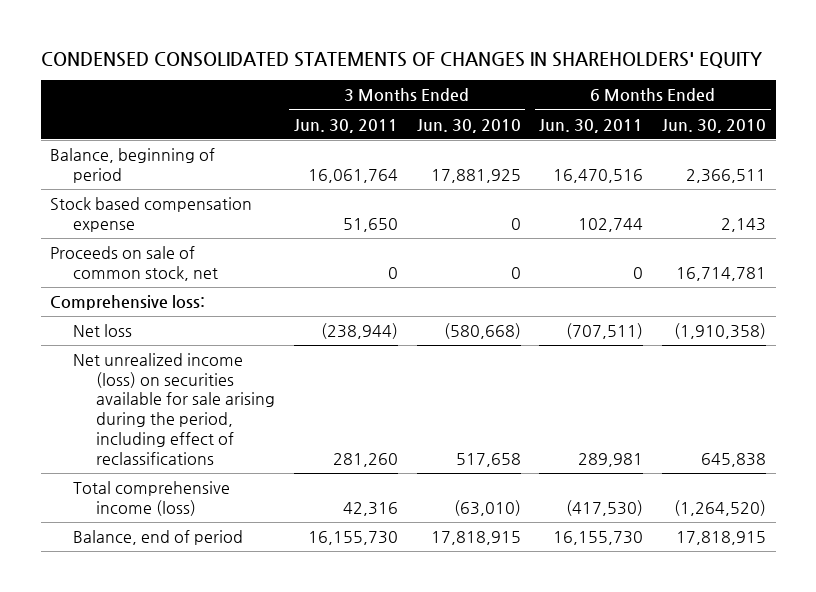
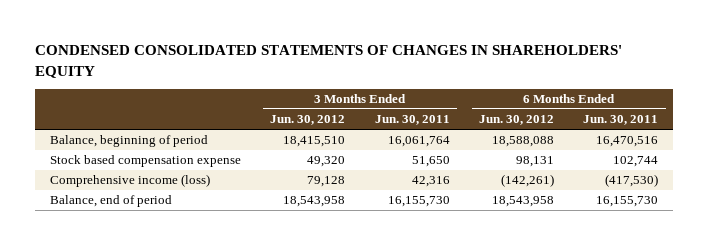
- | 3 Months Ended Jun. 30, 2011 | 3 Months Ended Jun. 30, 2010 | 6 Months Ended Jun. 30, 2011 | 6 Months Ended Jun. 30, 2010
+ | 3 Months Ended Jun. 30, 2012 | 3 Months Ended Jun. 30, 2011 | 6 Months Ended Jun. 30, 2012 | 6 Months Ended Jun. 30, 2011
- Proceeds on sale of common stock, net | 0 | 0 | 0 | 16,714,781
- Comprehensive loss:
- Net loss | (238,944) | (580,668) | (707,511) | (1,910,358)
- Net unrealized income (loss) on securities available for sale arising during the period, including effect of reclassifications | 281,260 | 517,658 | 289,981 | 645,838
- Total comprehensive income (loss) | 42,316 | (63,010) | (417,530) | (1,264,520)
+ Comprehensive income (loss) | 79,128 | 42,316 | (142,261) | (417,530)

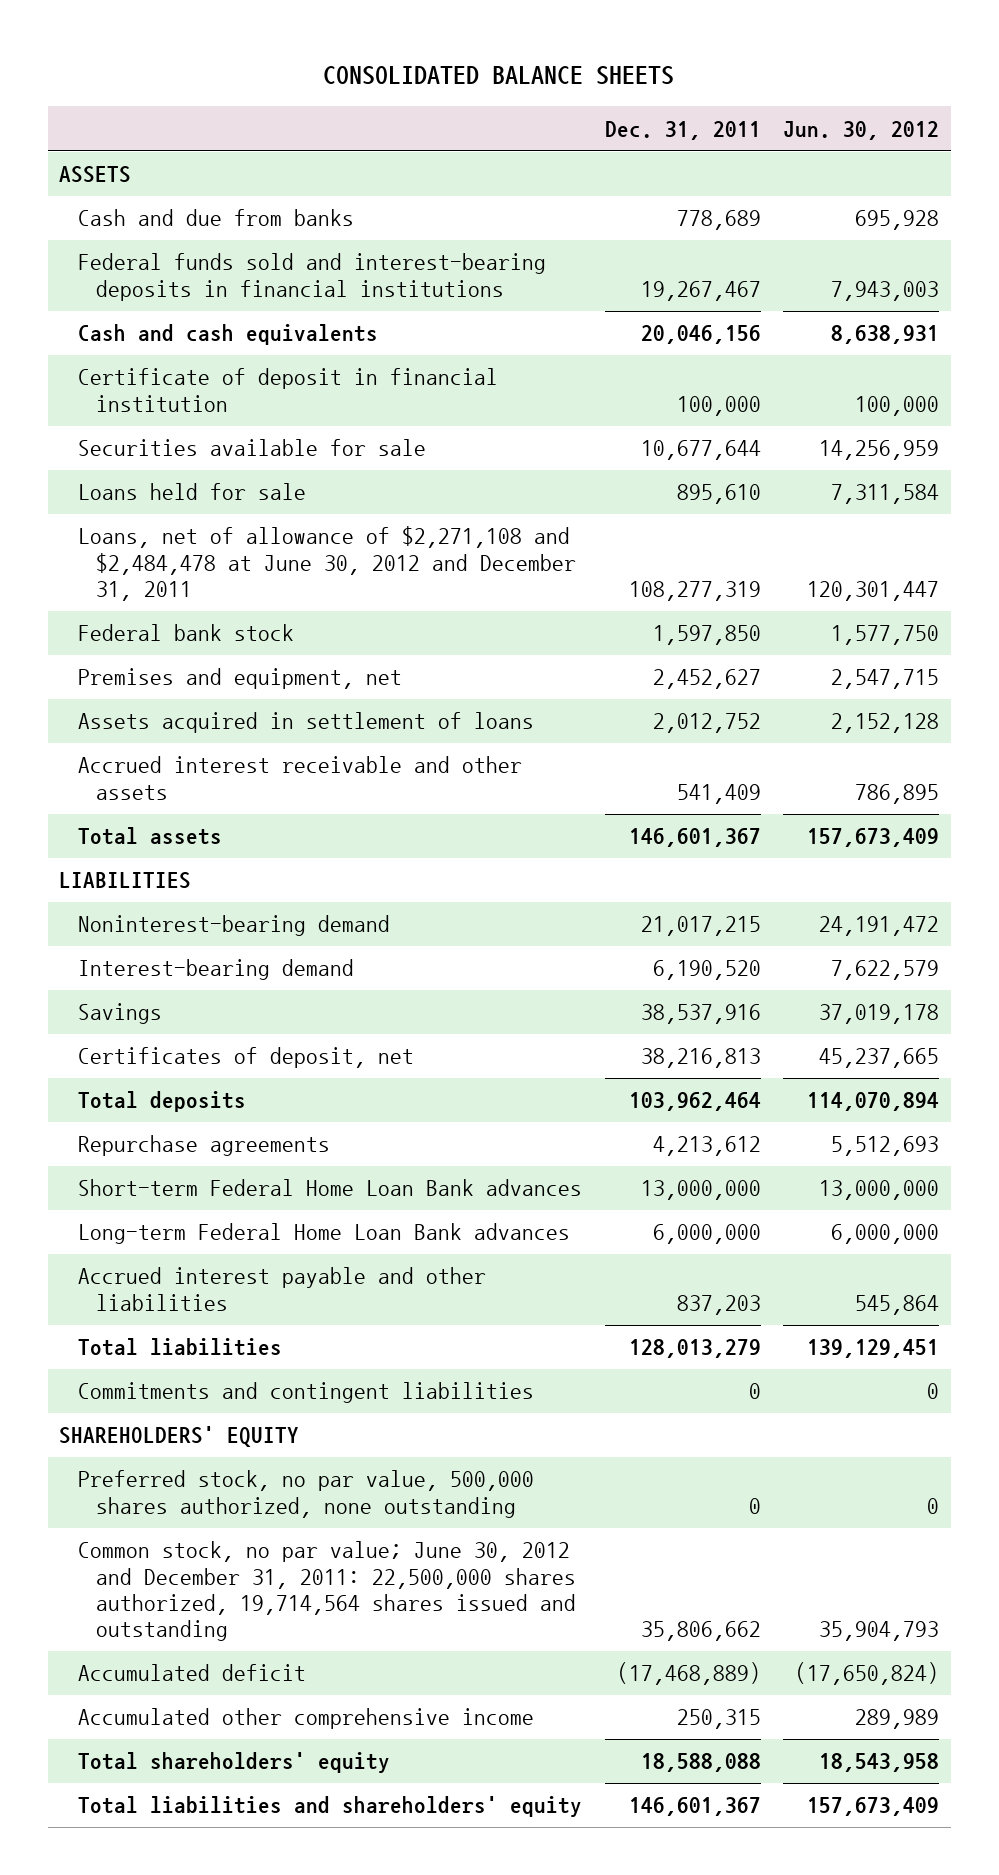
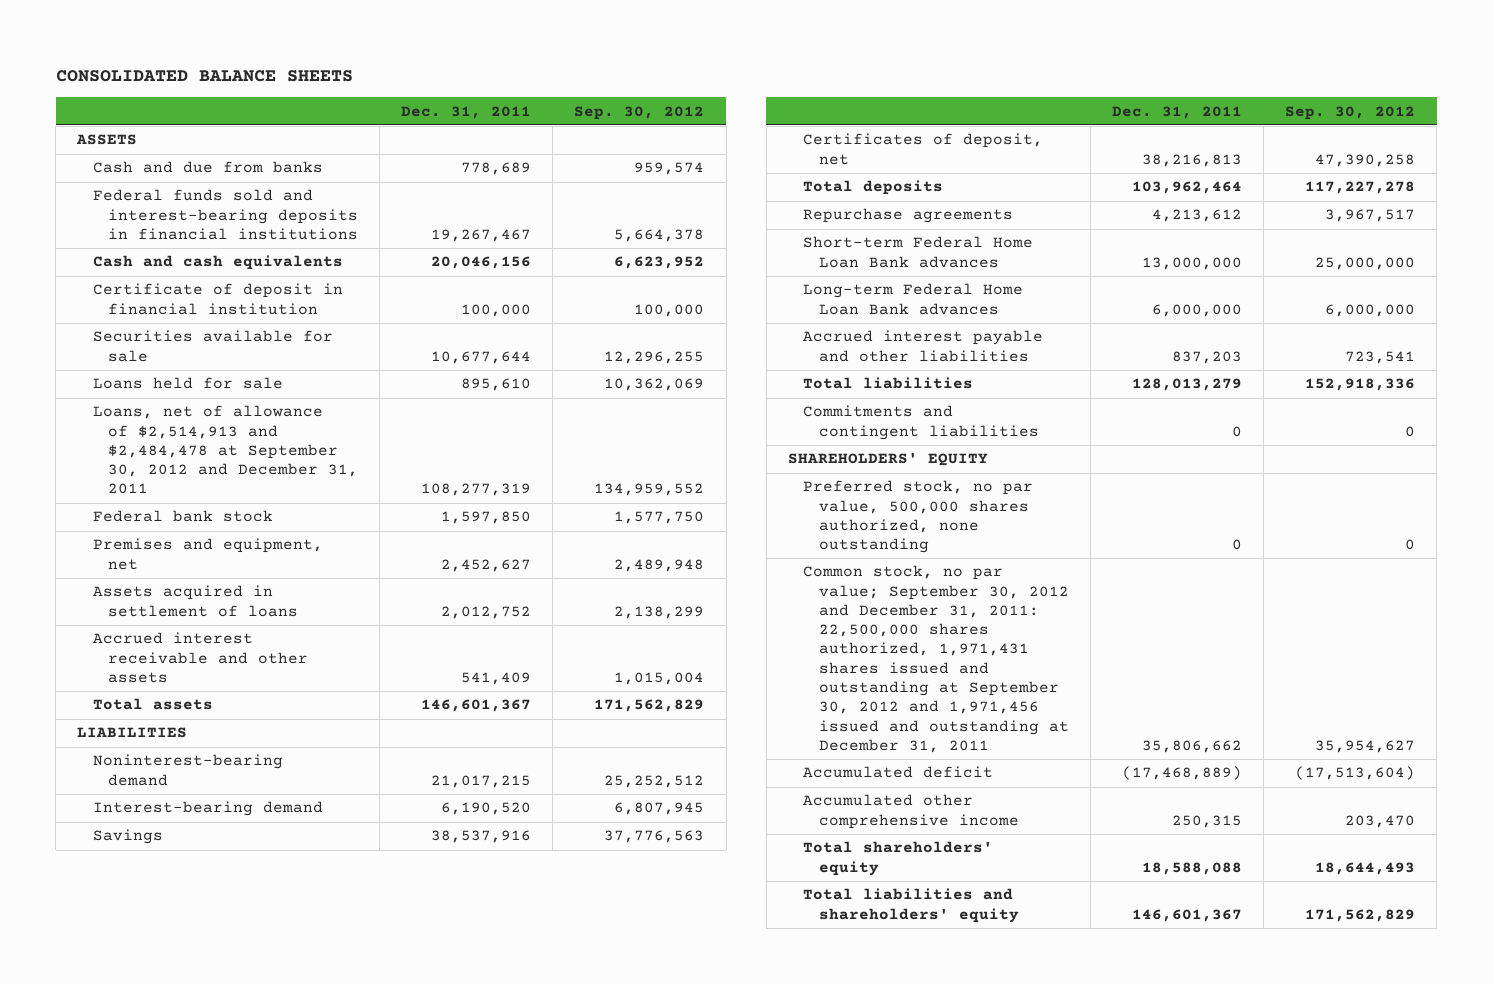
- | Dec. 31, 2011 | Jun. 30, 2012
+ | Dec. 31, 2011 | Sep. 30, 2012
- Loans, net of allowance of $2,271,108 and $2,484,478 at June 30, 2012 and December 31, 2011 | 108,277,319 | 120,301,447
+ Loans, net of allowance of $2,514,913 and $2,484,478 at September 30, 2012 and December 31, 2011 | 108,277,319 | 134,959,552
- Common stock, no par value; June 30, 2012 and December 31, 2011: 22,500,000 shares authorized, 19,714,564 shares issued and outstanding | 35,806,662 | 35,904,793
+ Common stock, no par value; September 30, 2012 and December 31, 2011: 22,500,000 shares authorized, 1,971,431 shares issued and outstanding at September 30, 2012 and 1,971,456 issued and outstanding at December 31, 2011 | 35,806,662 | 35,954,627

